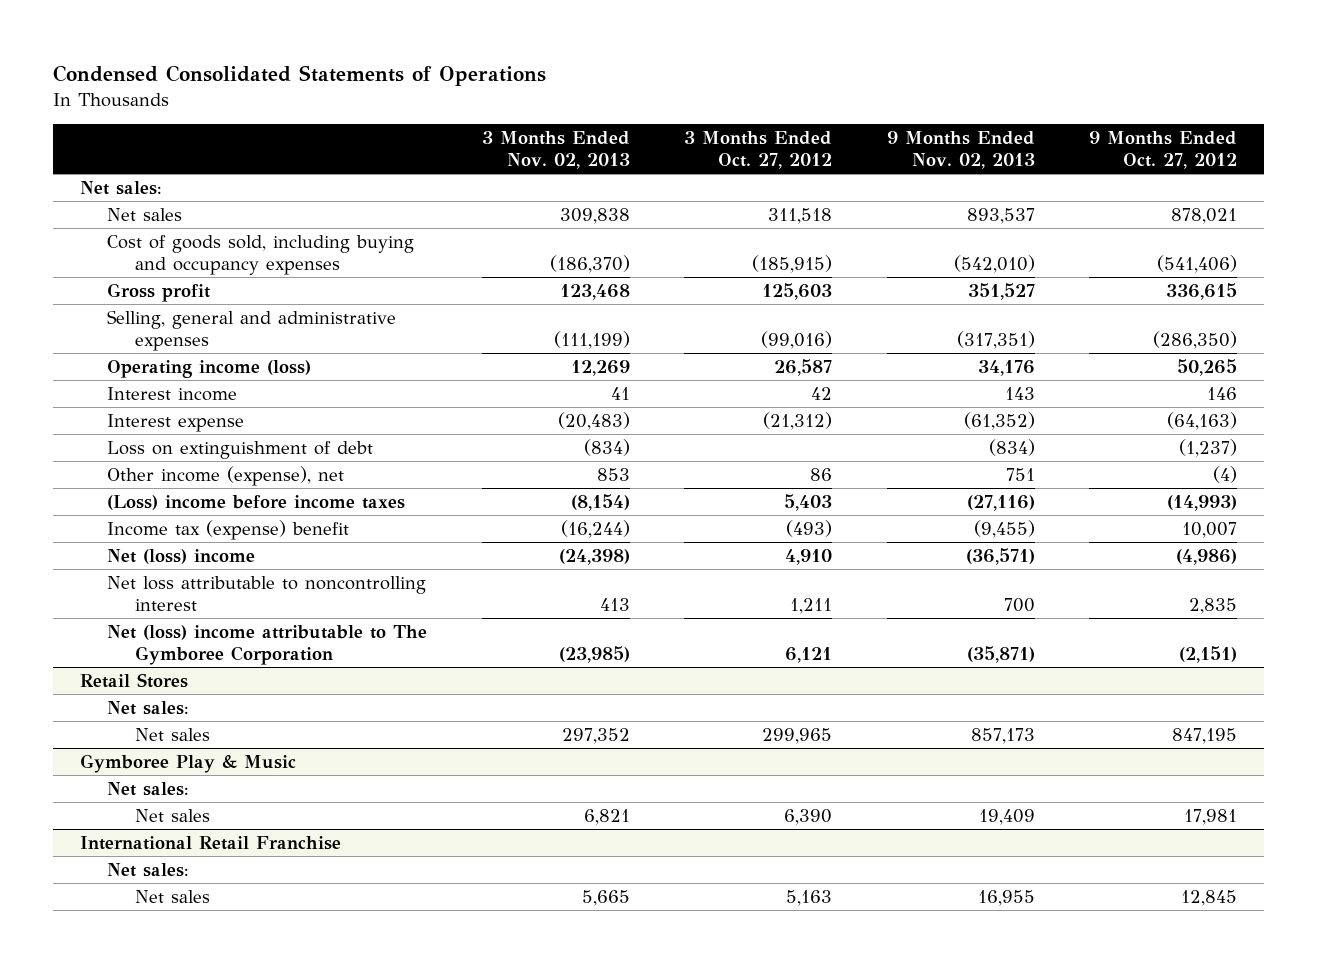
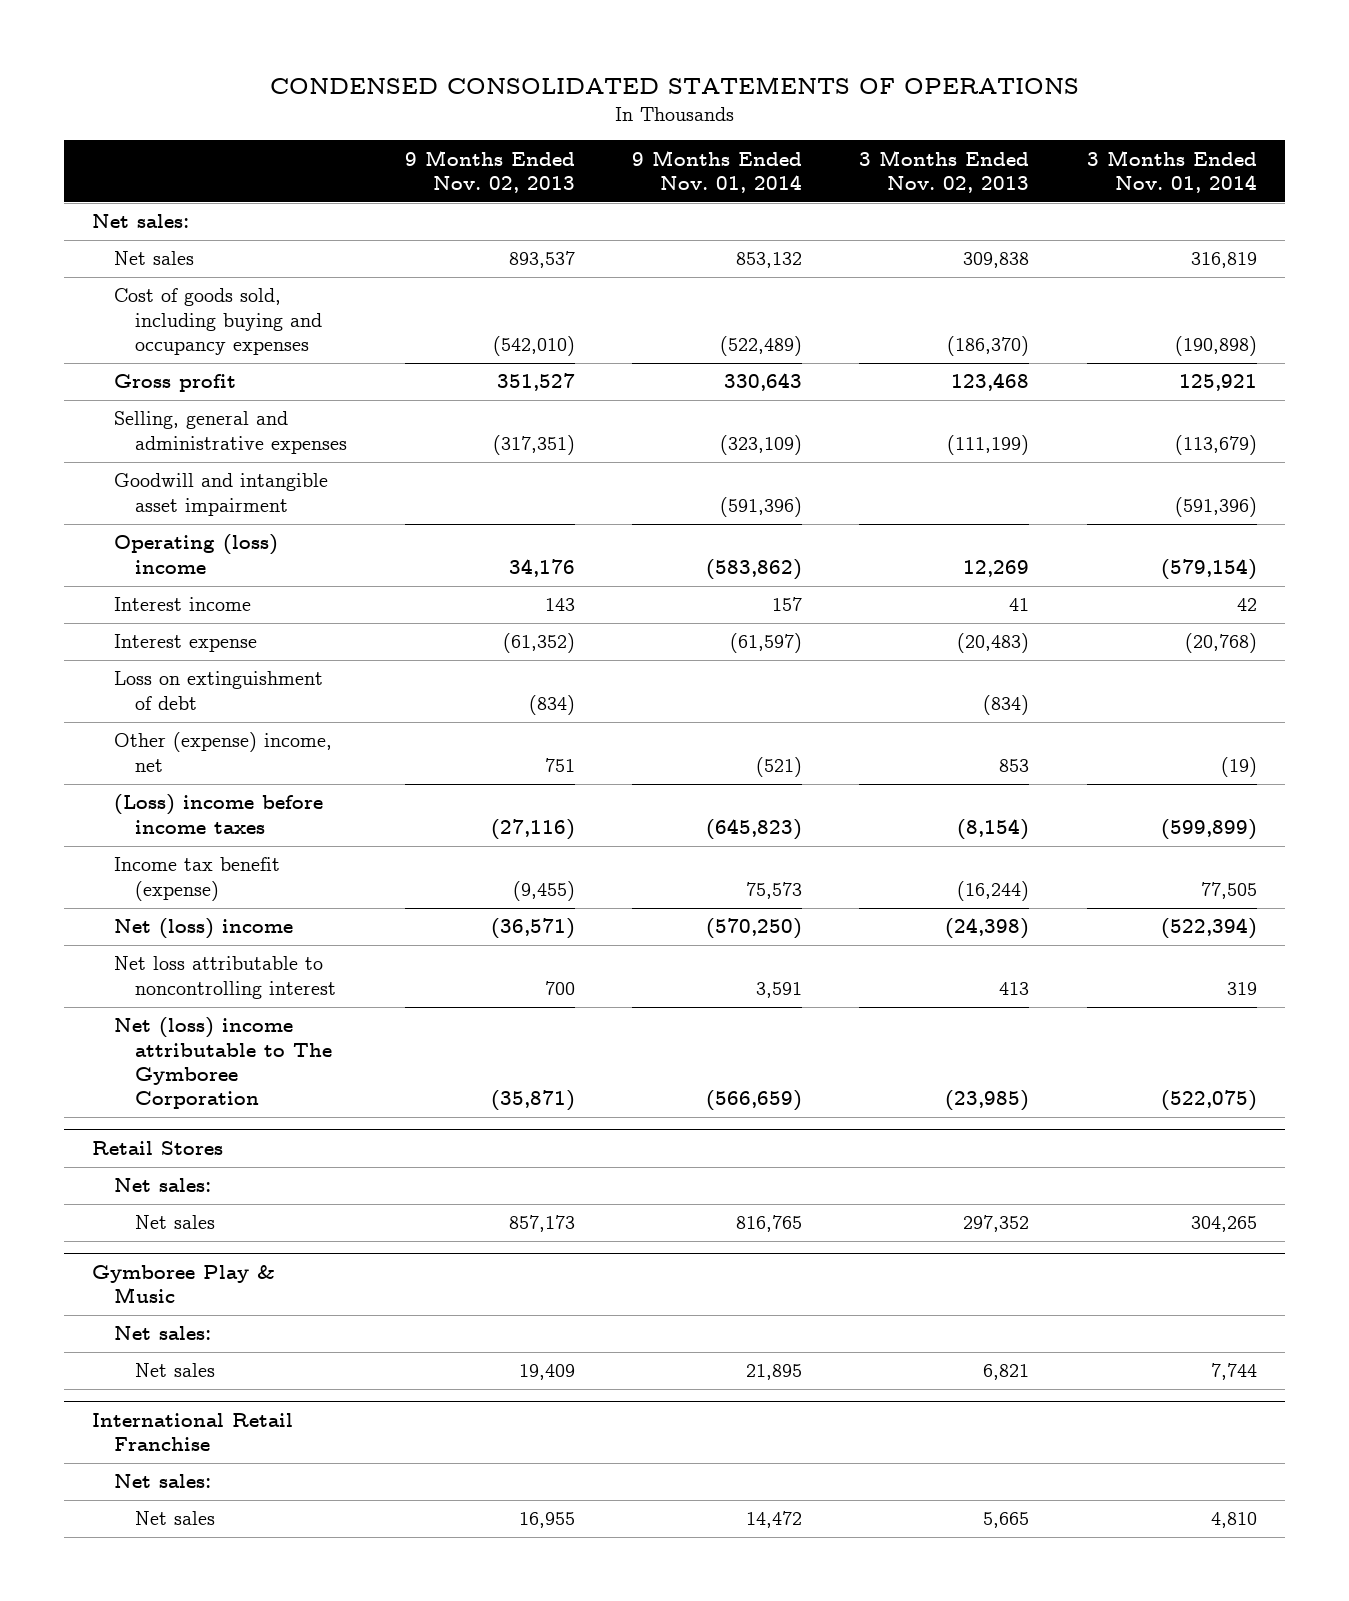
- Condensed Consolidated Statements of Operations
+ CONDENSED CONSOLIDATED STATEMENTS OF OPERATIONS
- | 3 Months Ended Nov. 02, 2013 | 3 Months Ended Oct. 27, 2012 | 9 Months Ended Nov. 02, 2013 | 9 Months Ended Oct. 27, 2012
+ | 9 Months Ended Nov. 02, 2013 | 9 Months Ended Nov. 01, 2014 | 3 Months Ended Nov. 02, 2013 | 3 Months Ended Nov. 01, 2014
- Operating income (loss) | 12,269 | 26,587 | 34,176 | 50,265
+ Goodwill and intangible asset impairment | | (591,396) | | (591,396)
+ Operating (loss) income | 34,176 | (583,862) | 12,269 | (579,154)
- Other income (expense), net | 853 | 86 | 751 | (4)
+ Other (expense) income, net | 751 | (521) | 853 | (19)
- Income tax (expense) benefit | (16,244) | (493) | (9,455) | 10,007
+ Income tax benefit (expense) | (9,455) | 75,573 | (16,244) | 77,505

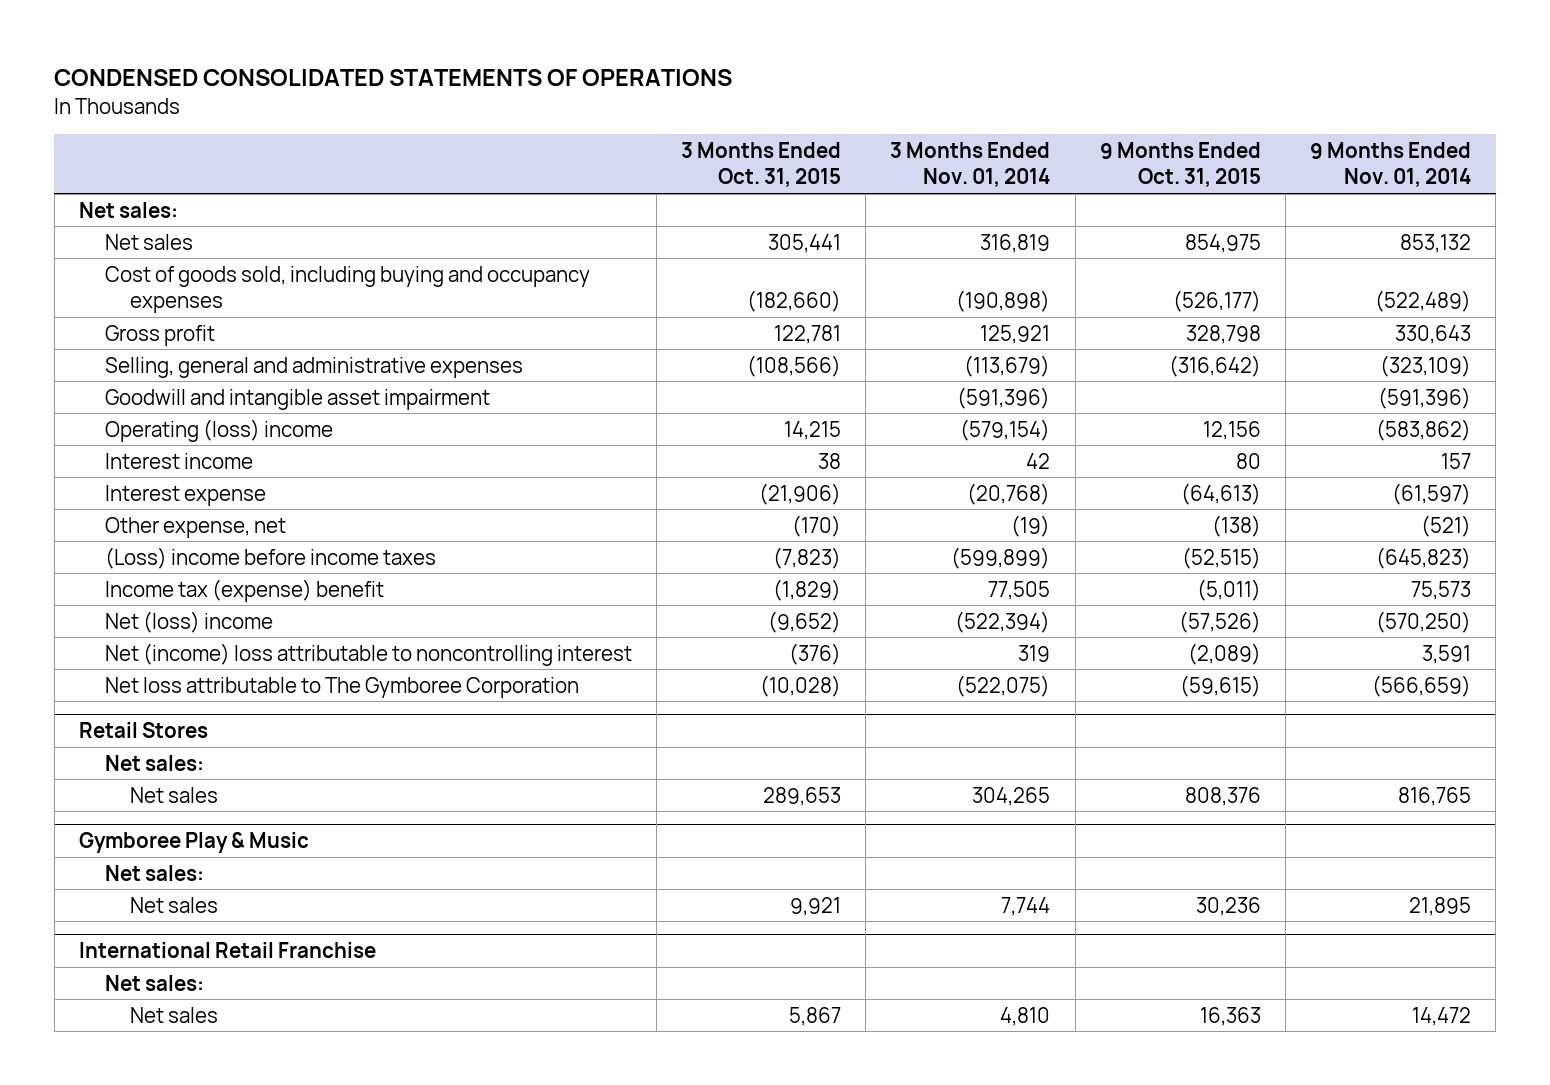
- | 9 Months Ended Nov. 02, 2013 | 9 Months Ended Nov. 01, 2014 | 3 Months Ended Nov. 02, 2013 | 3 Months Ended Nov. 01, 2014
+ | 3 Months Ended Oct. 31, 2015 | 3 Months Ended Nov. 01, 2014 | 9 Months Ended Oct. 31, 2015 | 9 Months Ended Nov. 01, 2014
- Loss on extinguishment of debt | (834) | | (834) |
- Other (expense) income, net | 751 | (521) | 853 | (19)
+ Other expense, net | (170) | (19) | (138) | (521)
- Income tax benefit (expense) | (9,455) | 75,573 | (16,244) | 77,505
+ Income tax (expense) benefit | (1,829) | 77,505 | (5,011) | 75,573
- Net loss attributable to noncontrolling interest | 700 | 3,591 | 413 | 319
- Net (loss) income attributable to The Gymboree Corporation | (35,871) | (566,659) | (23,985) | (522,075)
+ Net (income) loss attributable to noncontrolling interest | (376) | 319 | (2,089) | 3,591
+ Net loss attributable to The Gymboree Corporation | (10,028) | (522,075) | (59,615) | (566,659)

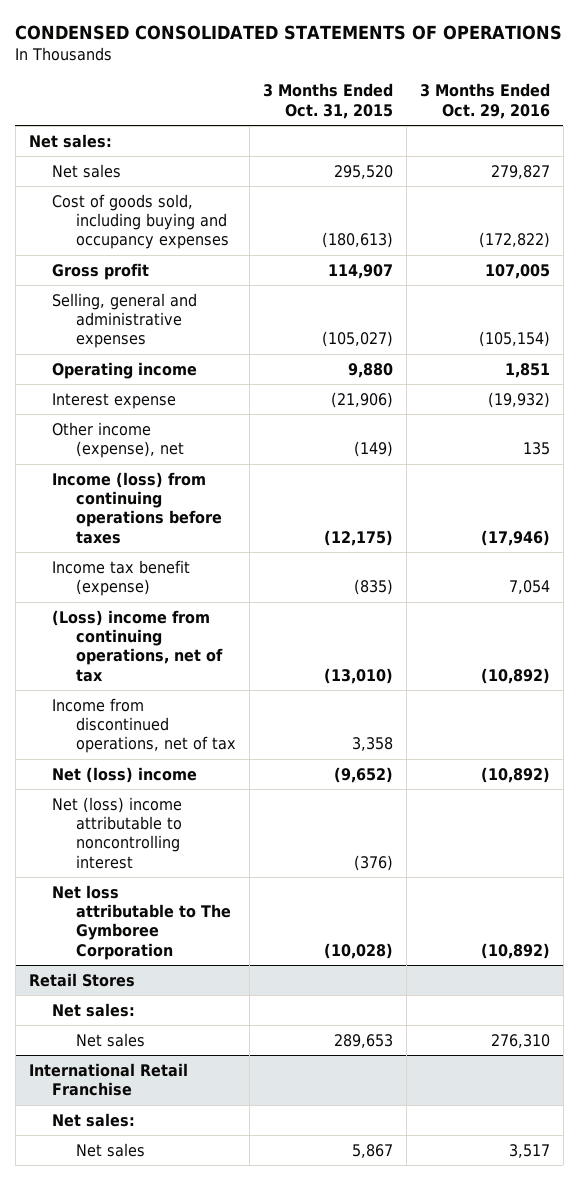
- | 3 Months Ended Oct. 31, 2015 | 3 Months Ended Nov. 01, 2014 | 9 Months Ended Oct. 31, 2015 | 9 Months Ended Nov. 01, 2014
+ | 3 Months Ended Oct. 31, 2015 | 3 Months Ended Oct. 29, 2016
- Net sales | 305,441 | 316,819 | 854,975 | 853,132
- Cost of goods sold, including buying and occupancy expenses | (182,660) | (190,898) | (526,177) | (522,489)
- Gross profit | 122,781 | 125,921 | 328,798 | 330,643
- Selling, general and administrative expenses | (108,566) | (113,679) | (316,642) | (323,109)
- Goodwill and intangible asset impairment | | (591,396) | | (591,396)
- Operating (loss) income | 14,215 | (579,154) | 12,156 | (583,862)
- Interest income | 38 | 42 | 80 | 157
+ Net sales | 295,520 | 279,827
+ Cost of goods sold, including buying and occupancy expenses | (180,613) | (172,822)
+ Gross profit | 114,907 | 107,005
+ Selling, general and administrative expenses | (105,027) | (105,154)
+ Operating income | 9,880 | 1,851
- Other expense, net | (170) | (19) | (138) | (521)
- (Loss) income before income taxes | (7,823) | (599,899) | (52,515) | (645,823)
- Income tax (expense) benefit | (1,829) | 77,505 | (5,011) | 75,573
+ Other income (expense), net | (149) | 135
+ Income (loss) from continuing operations before taxes | (12,175) | (17,946)
+ Income tax benefit (expense) | (835) | 7,054
+ (Loss) income from continuing operations, net of tax | (13,010) | (10,892)
+ Income from discontinued operations, net of tax | 3,358 |
- Net (income) loss attributable to noncontrolling interest | (376) | 319 | (2,089) | 3,591
+ Net (loss) income attributable to noncontrolling interest | (376) |
- Gymboree Play & Music
- Net sales:
- Net sales | 9,921 | 7,744 | 30,236 | 21,895

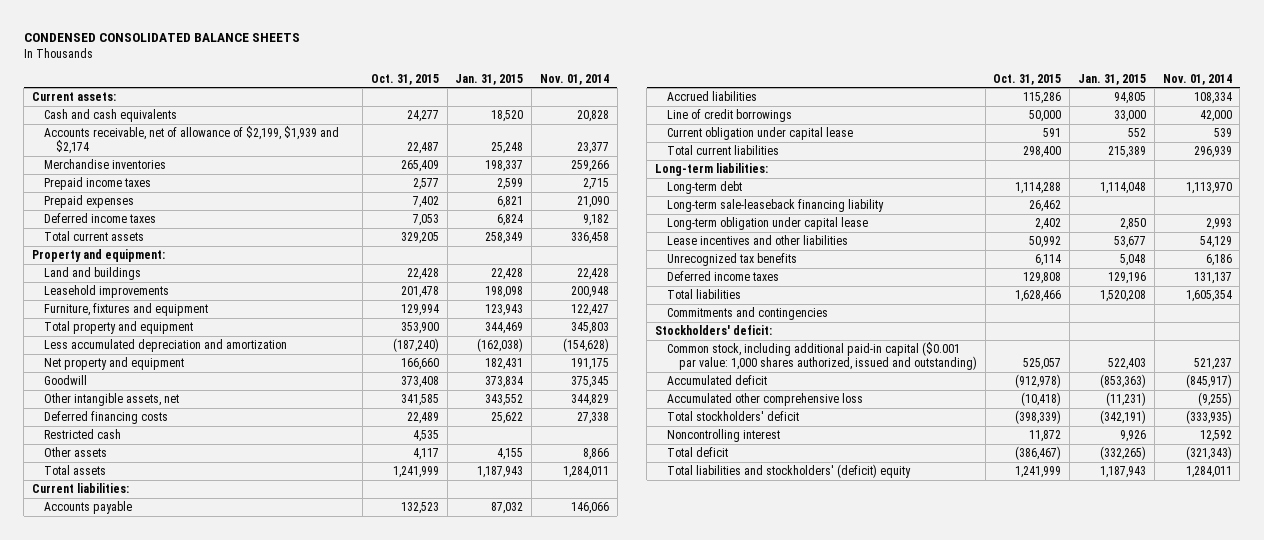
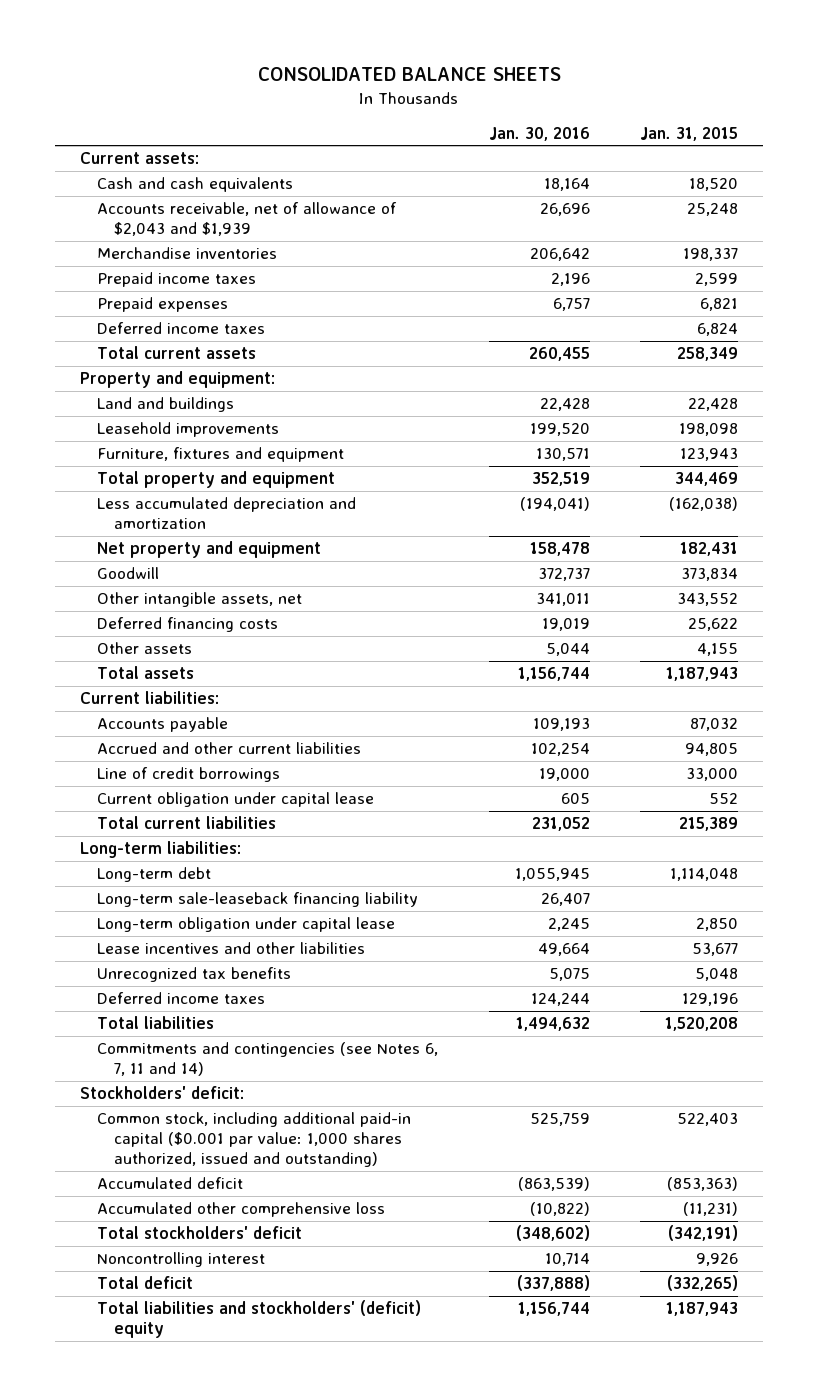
- CONDENSED CONSOLIDATED BALANCE SHEETS
+ CONSOLIDATED BALANCE SHEETS
- | Oct. 31, 2015 | Jan. 31, 2015 | Nov. 01, 2014
+ | Jan. 30, 2016 | Jan. 31, 2015
- Accounts receivable, net of allowance of $2,199, $1,939 and $2,174 | 22,487 | 25,248 | 23,377
+ Accounts receivable, net of allowance of $2,043 and $1,939 | 26,696 | 25,248
- Restricted cash | 4,535 | |
- Accrued liabilities | 115,286 | 94,805 | 108,334
+ Accrued and other current liabilities | 102,254 | 94,805
- Commitments and contingencies
+ Commitments and contingencies (see Notes 6, 7, 11 and 14)

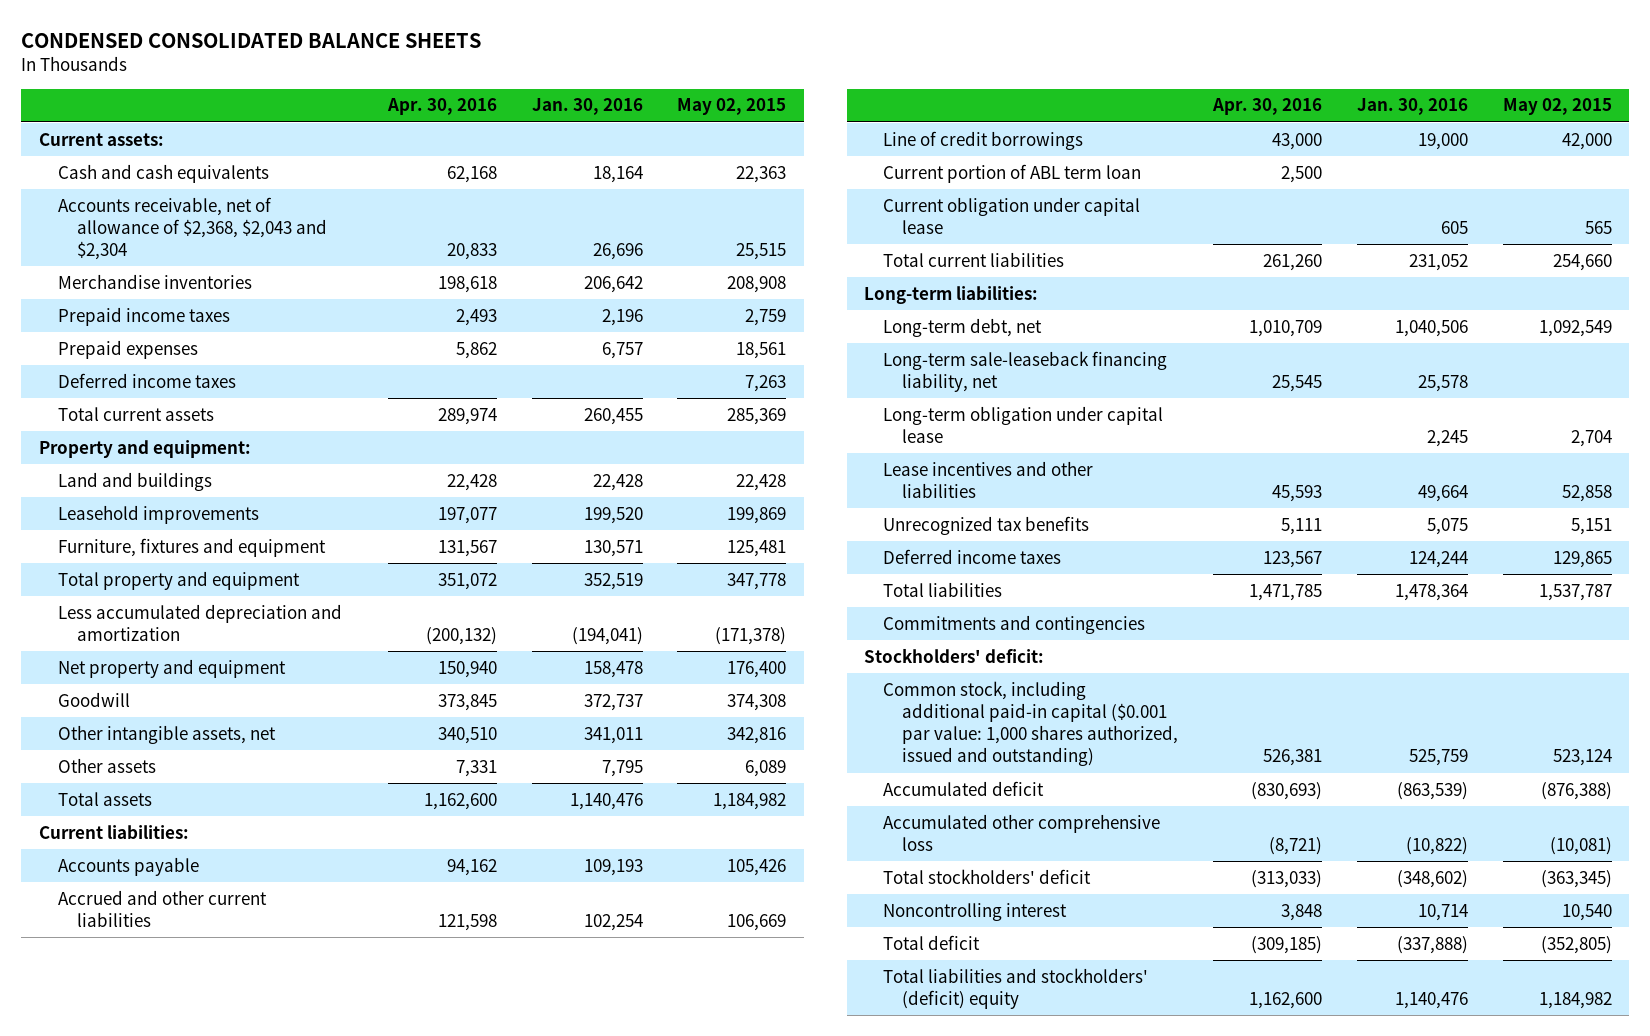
- CONSOLIDATED BALANCE SHEETS
+ CONDENSED CONSOLIDATED BALANCE SHEETS
- | Jan. 30, 2016 | Jan. 31, 2015
+ | Apr. 30, 2016 | Jan. 30, 2016 | May 02, 2015
- Accounts receivable, net of allowance of $2,043 and $1,939 | 26,696 | 25,248
+ Accounts receivable, net of allowance of $2,368, $2,043 and $2,304 | 20,833 | 26,696 | 25,515
- Deferred financing costs | 19,019 | 25,622
- Other assets | 5,044 | 4,155
- Total assets | 1,156,744 | 1,187,943
+ Other assets | 7,331 | 7,795 | 6,089
+ Total assets | 1,162,600 | 1,140,476 | 1,184,982
+ Current portion of ABL term loan | 2,500 | |
- Long-term debt | 1,055,945 | 1,114,048
- Long-term sale-leaseback financing liability | 26,407 |
+ Long-term debt, net | 1,010,709 | 1,040,506 | 1,092,549
+ Long-term sale-leaseback financing liability, net | 25,545 | 25,578 |
- Total liabilities | 1,494,632 | 1,520,208
- Commitments and contingencies (see Notes 6, 7, 11 and 14)
+ Total liabilities | 1,471,785 | 1,478,364 | 1,537,787
+ Commitments and contingencies
- Total liabilities and stockholders' (deficit) equity | 1,156,744 | 1,187,943
+ Total liabilities and stockholders' (deficit) equity | 1,162,600 | 1,140,476 | 1,184,982

